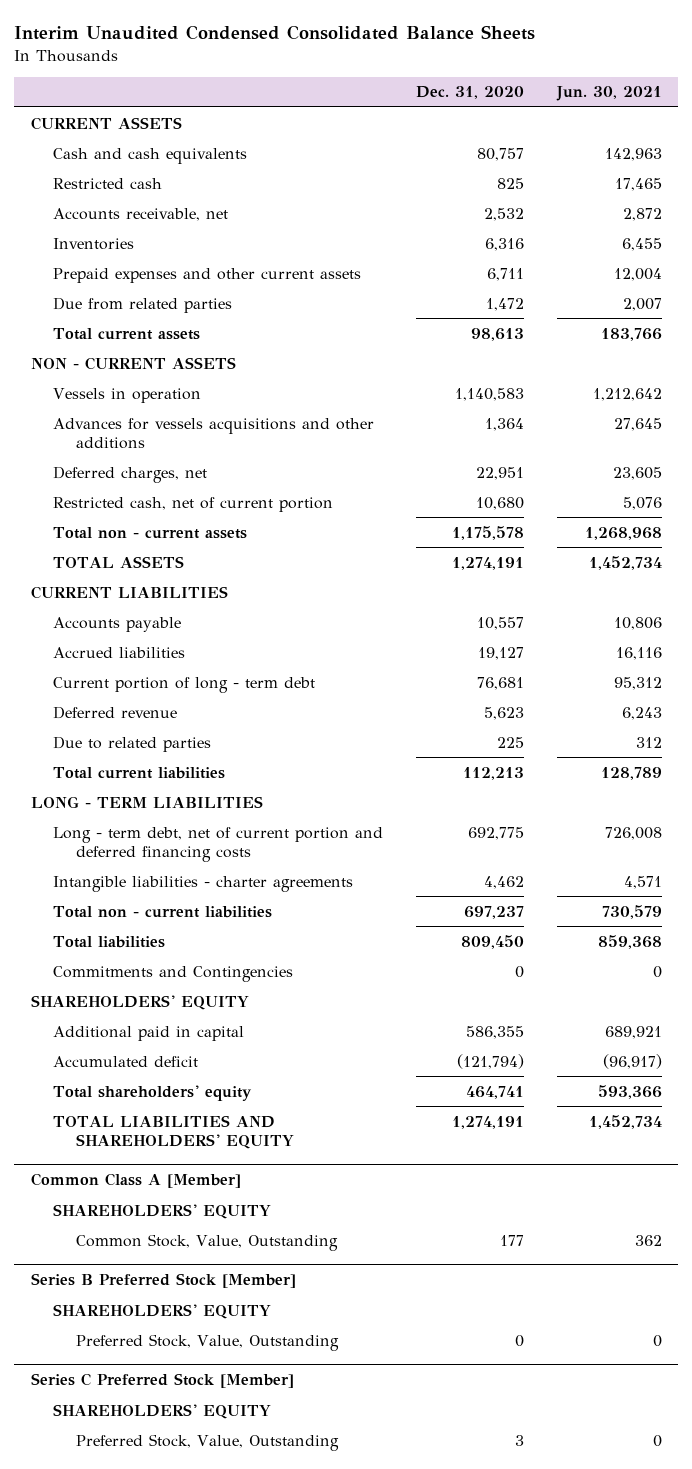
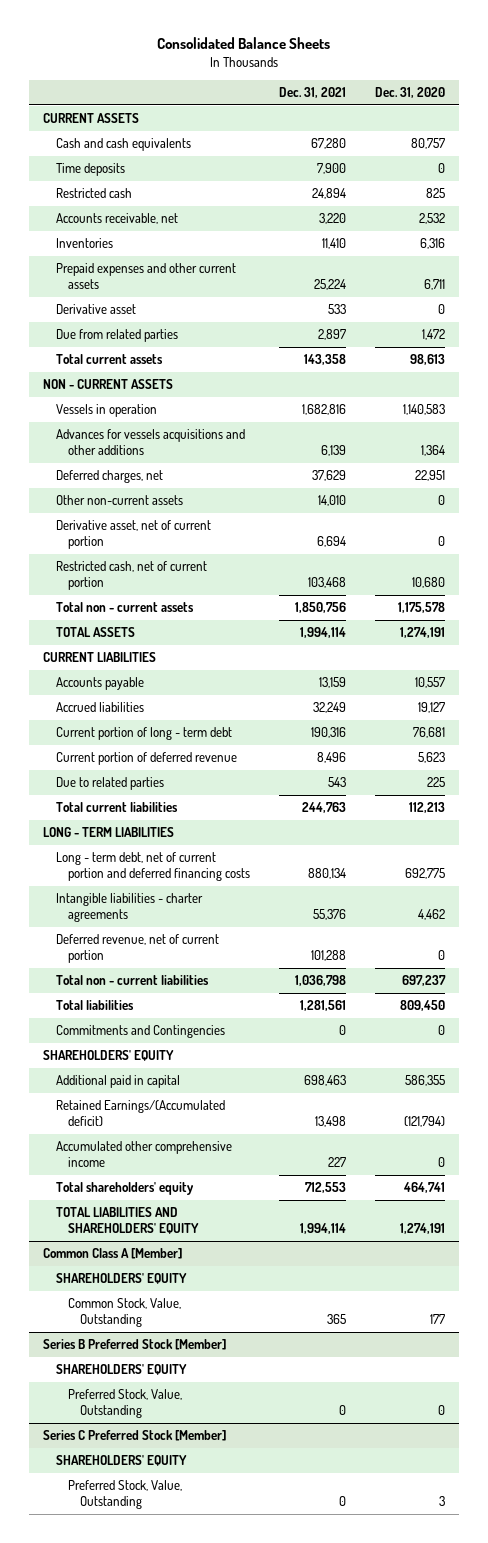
- Interim Unaudited Condensed Consolidated Balance Sheets
+ Consolidated Balance Sheets
- | Dec. 31, 2020 | Jun. 30, 2021
+ | Dec. 31, 2021 | Dec. 31, 2020
+ Time deposits | 7,900 | 0
+ Derivative asset | 533 | 0
+ Other non-current assets | 14,010 | 0
+ Derivative asset, net of current portion | 6,694 | 0
- Deferred revenue | 5,623 | 6,243
+ Current portion of deferred revenue | 8,496 | 5,623
+ Deferred revenue, net of current portion | 101,288 | 0
- Accumulated deficit | (121,794) | (96,917)
+ Retained Earnings/(Accumulated deficit) | 13,498 | (121,794)
+ Accumulated other comprehensive income | 227 | 0

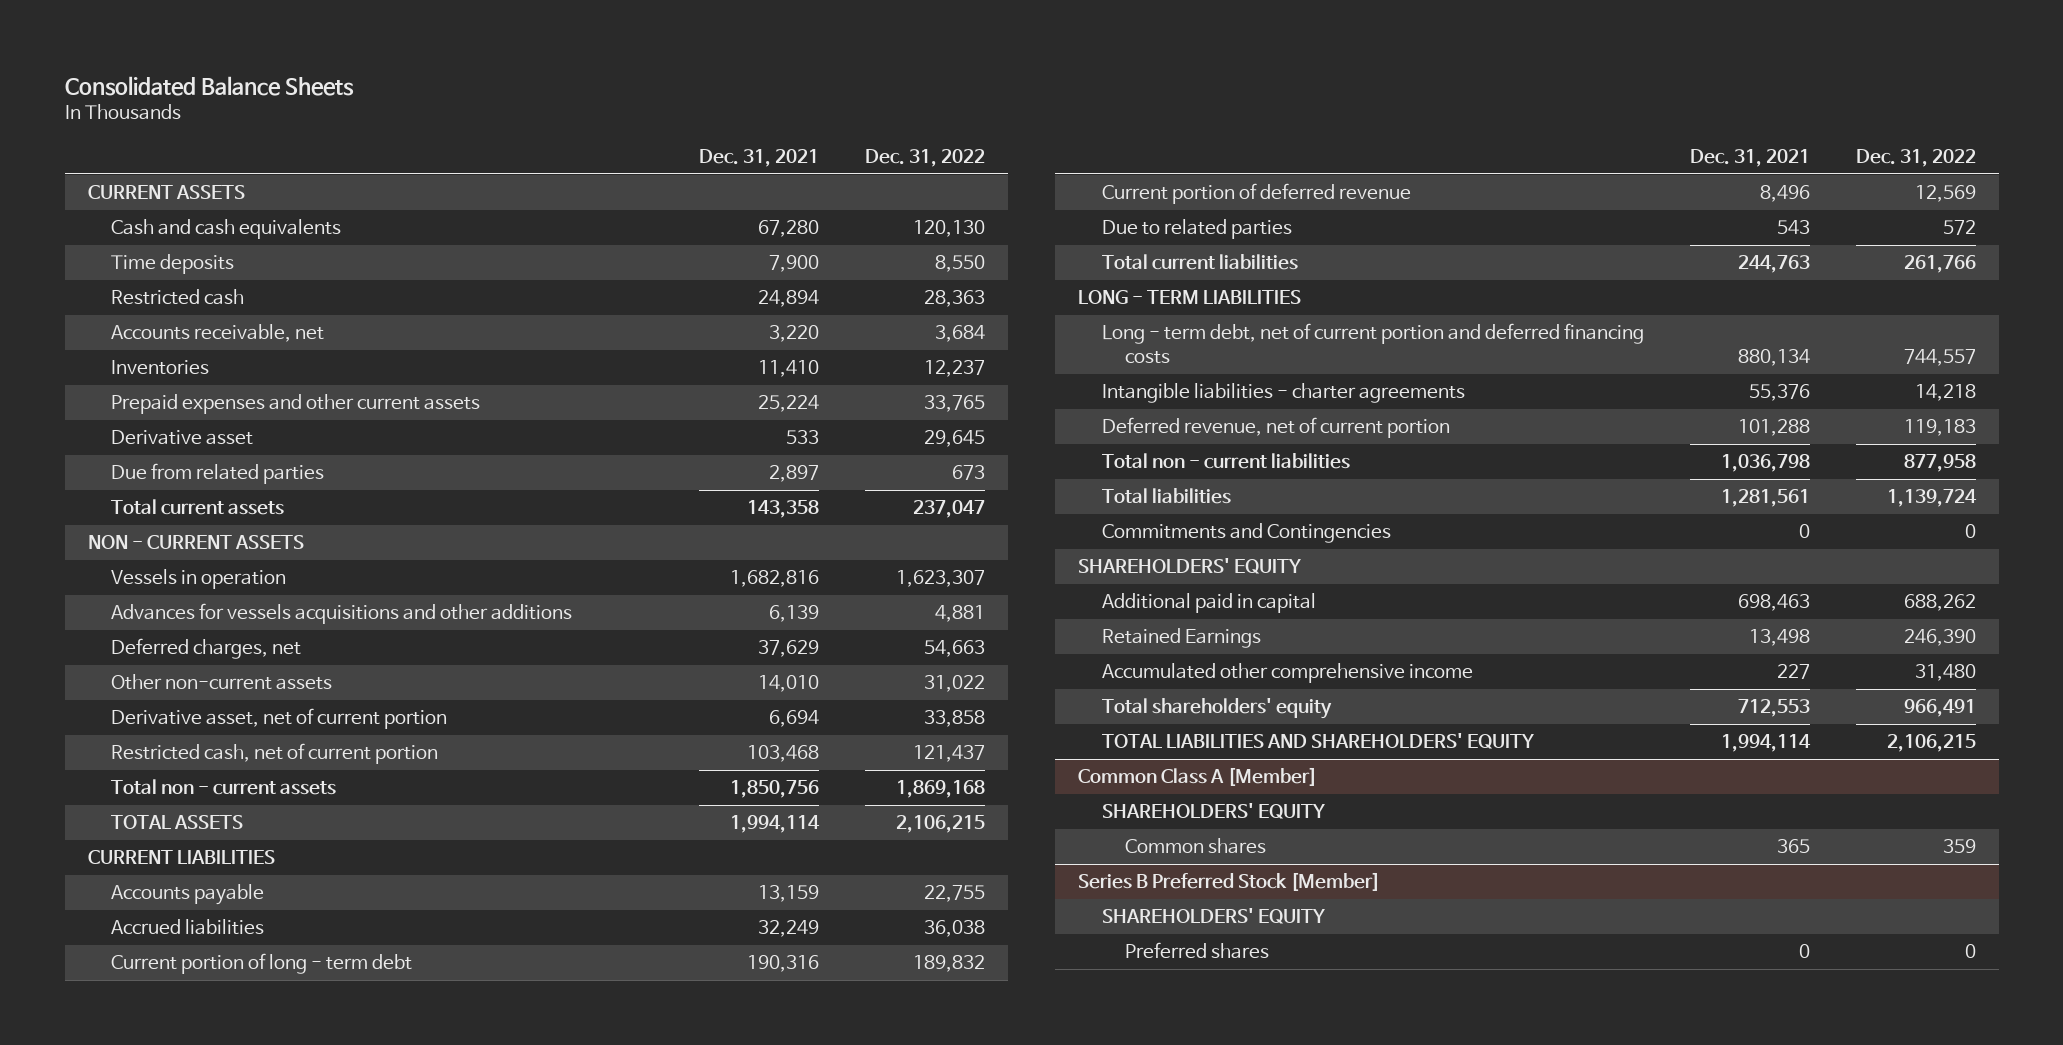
- | Dec. 31, 2021 | Dec. 31, 2020
+ | Dec. 31, 2021 | Dec. 31, 2022
- Retained Earnings/(Accumulated deficit) | 13,498 | (121,794)
+ Retained Earnings | 13,498 | 246,390
@ Common Class A [Member]
- Common Stock, Value, Outstanding | 365 | 177
+ Common shares | 365 | 359
@ Series B Preferred Stock [Member]
- Preferred Stock, Value, Outstanding | 0 | 0
- Series C Preferred Stock [Member]
- SHAREHOLDERS' EQUITY
- Preferred Stock, Value, Outstanding | 0 | 3
@ Series B Preferred Stock [Member]
+ Preferred shares | 0 | 0

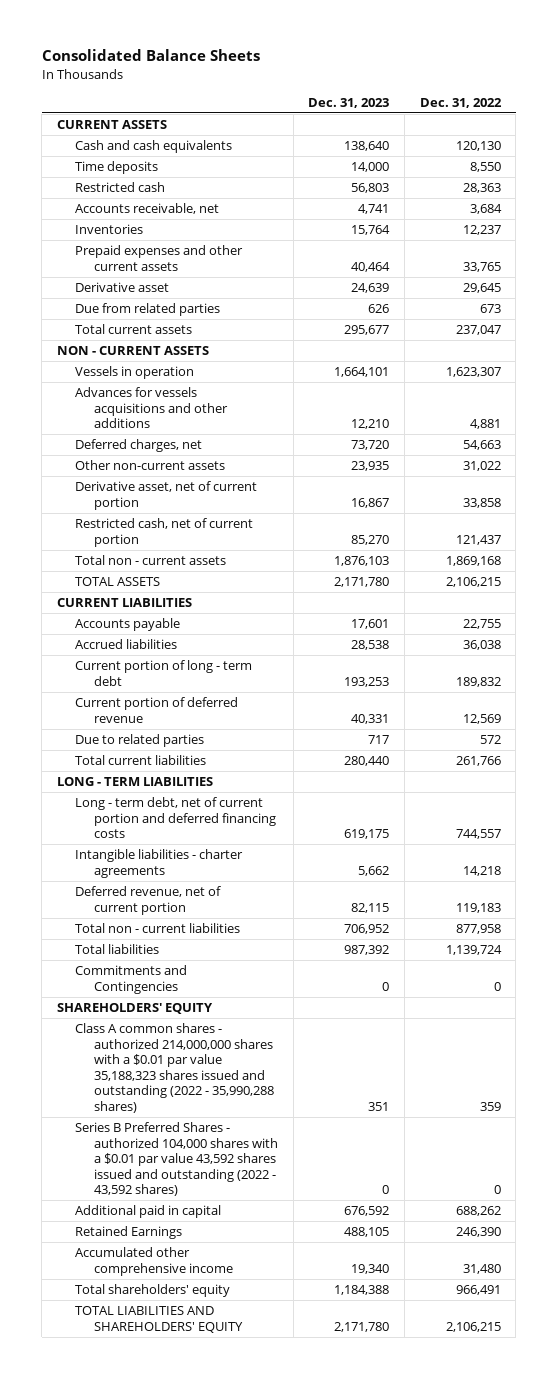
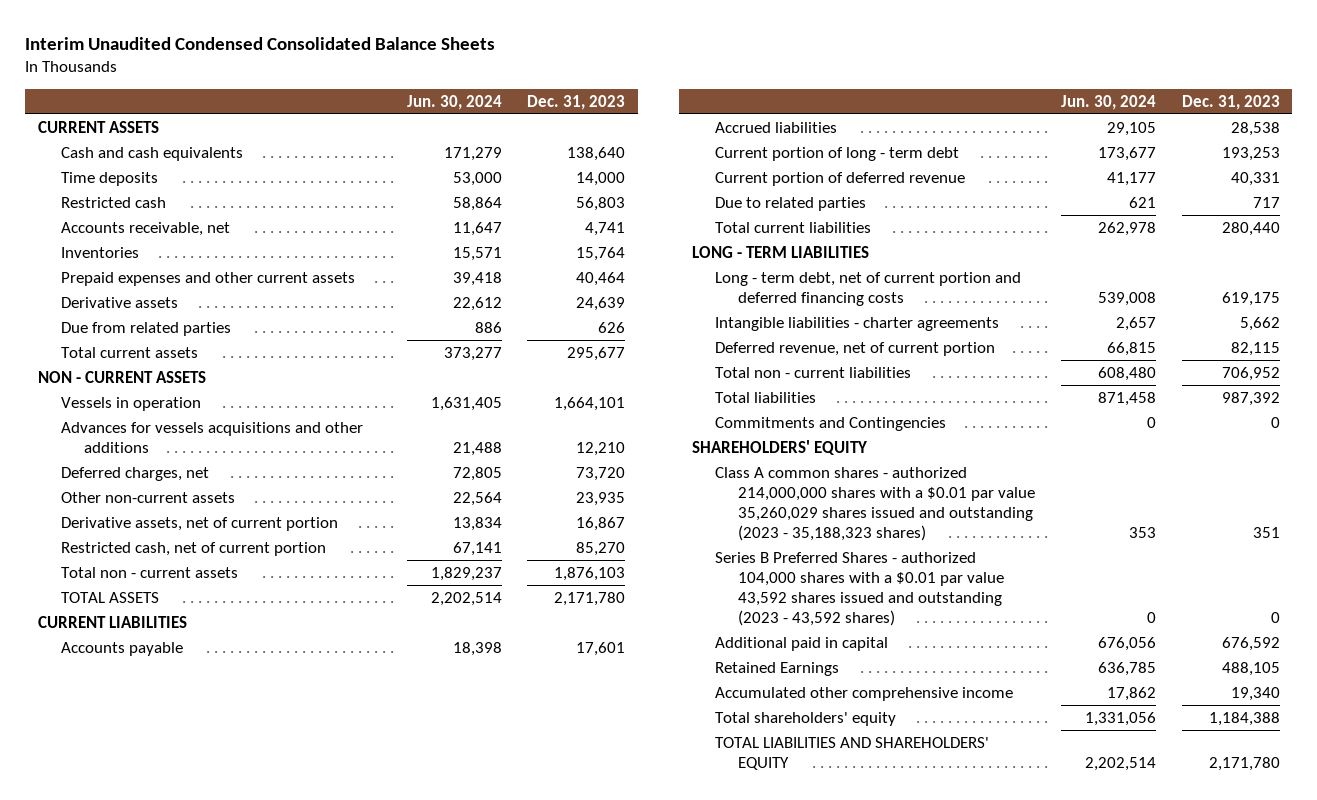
- Consolidated Balance Sheets
+ Interim Unaudited Condensed Consolidated Balance Sheets
- | Dec. 31, 2023 | Dec. 31, 2022
+ | Jun. 30, 2024 | Dec. 31, 2023
- Derivative asset | 24,639 | 29,645
+ Derivative assets | 22,612 | 24,639
- Derivative asset, net of current portion | 16,867 | 33,858
+ Derivative assets, net of current portion | 13,834 | 16,867
- Class A common shares - authorized 214,000,000 shares with a $0.01 par value 35,188,323 shares issued and outstanding (2022 - 35,990,288 shares) | 351 | 359
- Series B Preferred Shares - authorized 104,000 shares with a $0.01 par value 43,592 shares issued and outstanding (2022 - 43,592 shares) | 0 | 0
+ Class A common shares - authorized 214,000,000 shares with a $0.01 par value 35,260,029 shares issued and outstanding (2023 - 35,188,323 shares) | 353 | 351
+ Series B Preferred Shares - authorized 104,000 shares with a $0.01 par value 43,592 shares issued and outstanding (2023 - 43,592 shares) | 0 | 0

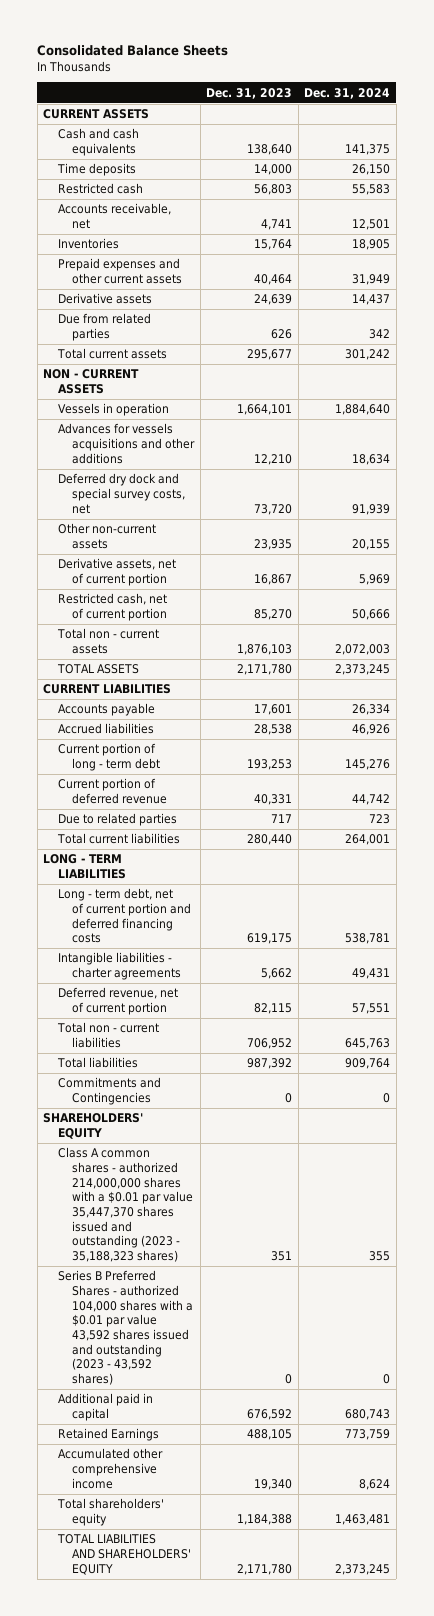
- Interim Unaudited Condensed Consolidated Balance Sheets
+ Consolidated Balance Sheets
- | Jun. 30, 2024 | Dec. 31, 2023
+ | Dec. 31, 2023 | Dec. 31, 2024
- Deferred charges, net | 72,805 | 73,720
+ Deferred dry dock and special survey costs, net | 73,720 | 91,939
- Class A common shares - authorized 214,000,000 shares with a $0.01 par value 35,260,029 shares issued and outstanding (2023 - 35,188,323 shares) | 353 | 351
+ Class A common shares - authorized 214,000,000 shares with a $0.01 par value 35,447,370 shares issued and outstanding (2023 - 35,188,323 shares) | 351 | 355

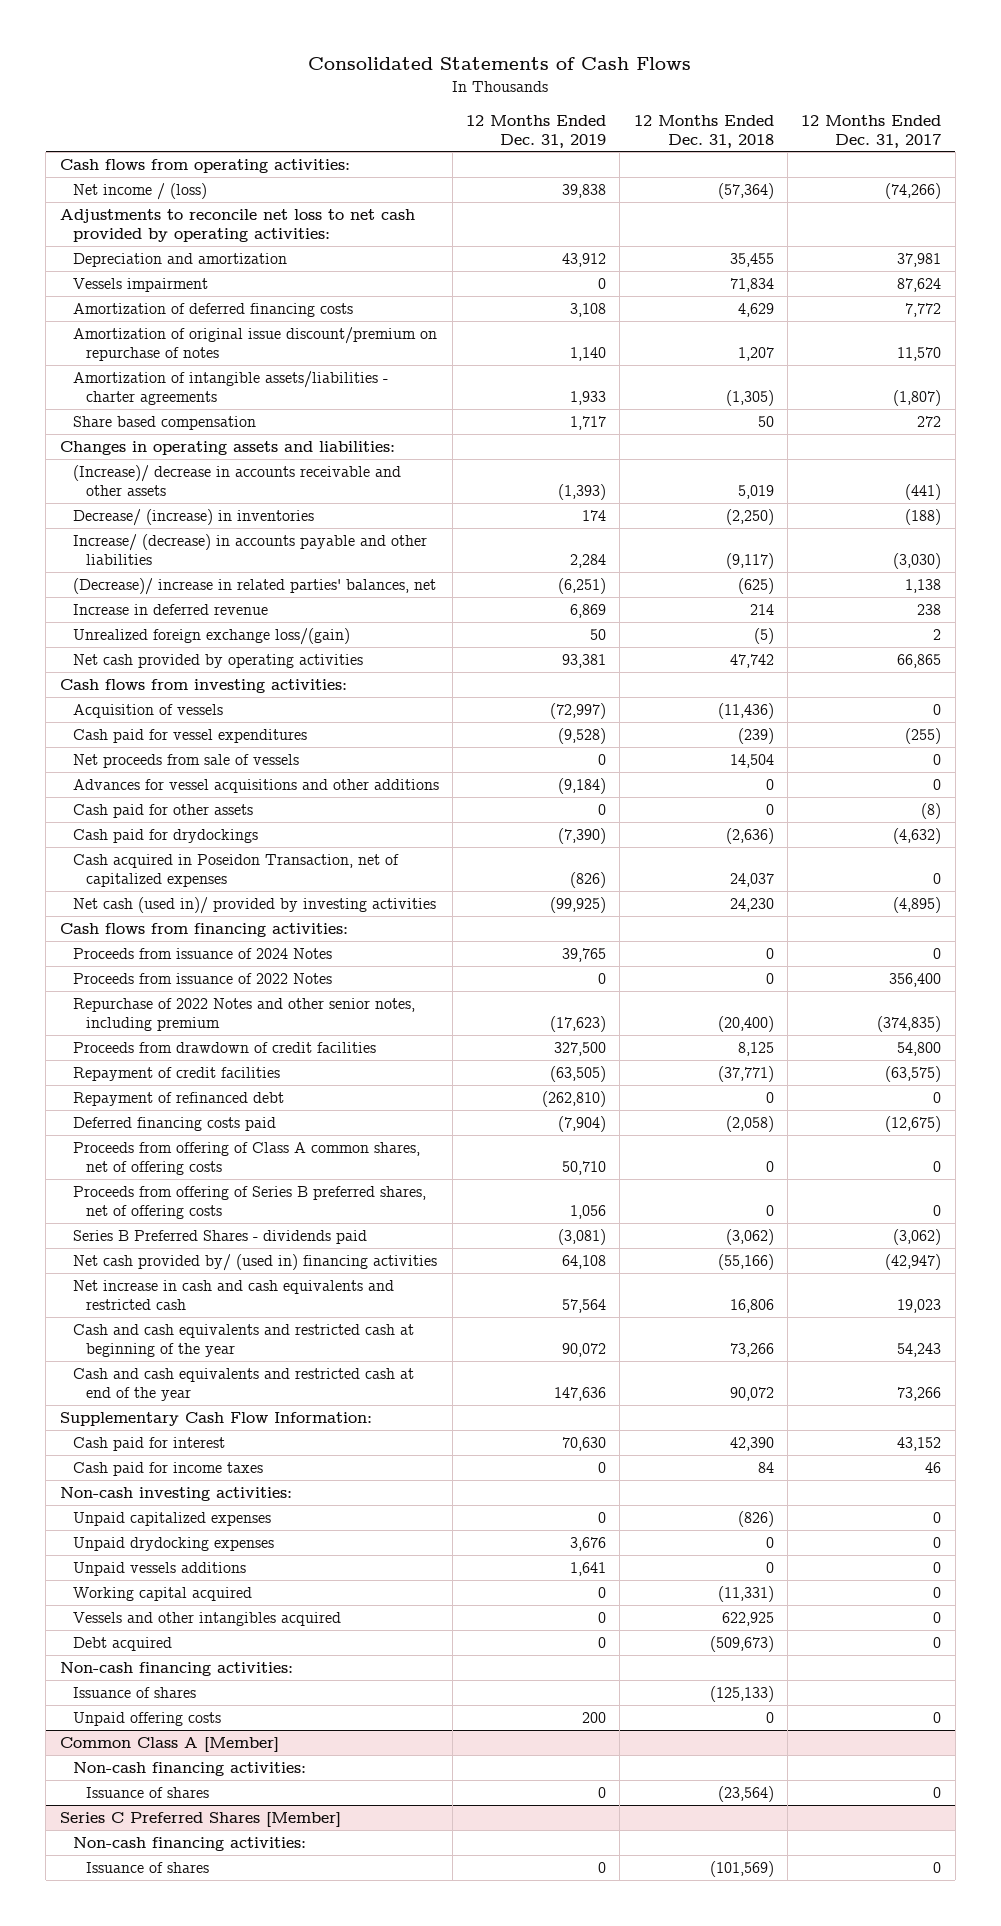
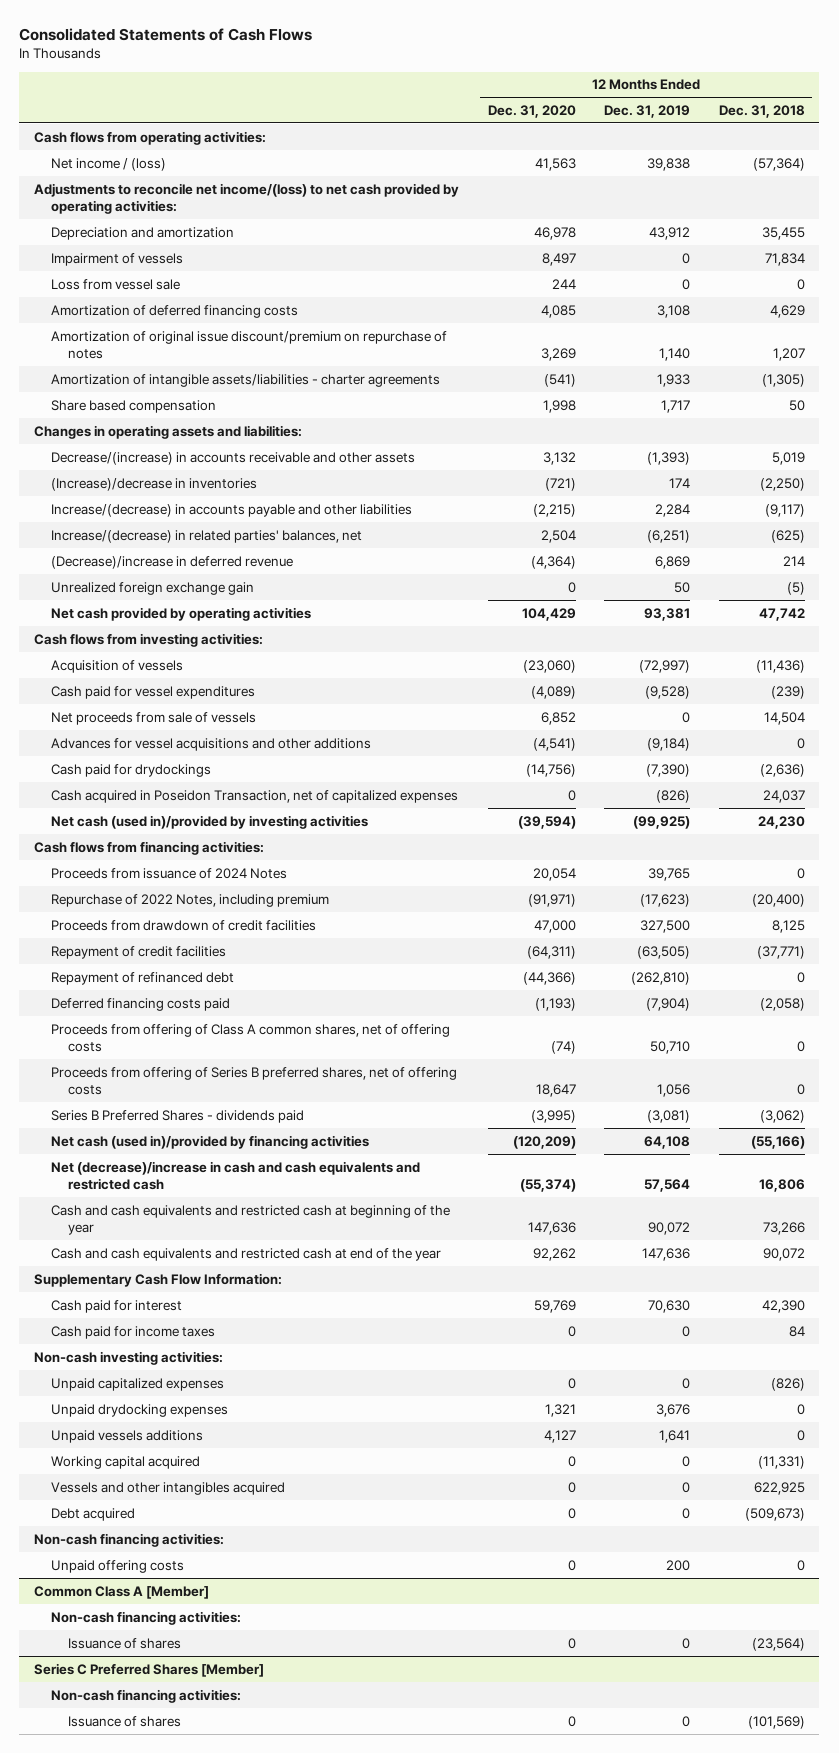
- | 12 Months Ended Dec. 31, 2019 | 12 Months Ended Dec. 31, 2018 | 12 Months Ended Dec. 31, 2017
+ | 12 Months Ended Dec. 31, 2020 | 12 Months Ended Dec. 31, 2019 | 12 Months Ended Dec. 31, 2018
- Adjustments to reconcile net loss to net cash provided by operating activities:
+ Adjustments to reconcile net income/(loss) to net cash provided by operating activities:
- Vessels impairment | 0 | 71,834 | 87,624
+ Impairment of vessels | 8,497 | 0 | 71,834
+ Loss from vessel sale | 244 | 0 | 0
- (Increase)/ decrease in accounts receivable and other assets | (1,393) | 5,019 | (441)
- Decrease/ (increase) in inventories | 174 | (2,250) | (188)
- Increase/ (decrease) in accounts payable and other liabilities | 2,284 | (9,117) | (3,030)
- (Decrease)/ increase in related parties' balances, net | (6,251) | (625) | 1,138
- Increase in deferred revenue | 6,869 | 214 | 238
- Unrealized foreign exchange loss/(gain) | 50 | (5) | 2
+ Decrease/(increase) in accounts receivable and other assets | 3,132 | (1,393) | 5,019
+ (Increase)/decrease in inventories | (721) | 174 | (2,250)
+ Increase/(decrease) in accounts payable and other liabilities | (2,215) | 2,284 | (9,117)
+ Increase/(decrease) in related parties' balances, net | 2,504 | (6,251) | (625)
+ (Decrease)/increase in deferred revenue | (4,364) | 6,869 | 214
+ Unrealized foreign exchange gain | 0 | 50 | (5)
- Cash paid for other assets | 0 | 0 | (8)
- Net cash (used in)/ provided by investing activities | (99,925) | 24,230 | (4,895)
+ Net cash (used in)/provided by investing activities | (39,594) | (99,925) | 24,230
- Proceeds from issuance of 2022 Notes | 0 | 0 | 356,400
- Repurchase of 2022 Notes and other senior notes, including premium | (17,623) | (20,400) | (374,835)
+ Repurchase of 2022 Notes, including premium | (91,971) | (17,623) | (20,400)
- Net cash provided by/ (used in) financing activities | 64,108 | (55,166) | (42,947)
- Net increase in cash and cash equivalents and restricted cash | 57,564 | 16,806 | 19,023
+ Net cash (used in)/provided by financing activities | (120,209) | 64,108 | (55,166)
+ Net (decrease)/increase in cash and cash equivalents and restricted cash | (55,374) | 57,564 | 16,806
- Issuance of shares | | (125,133) |

